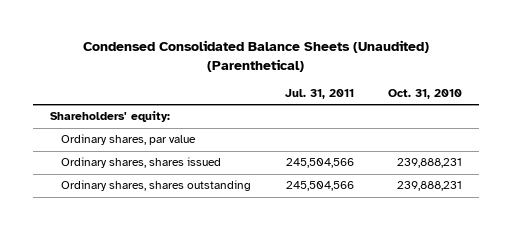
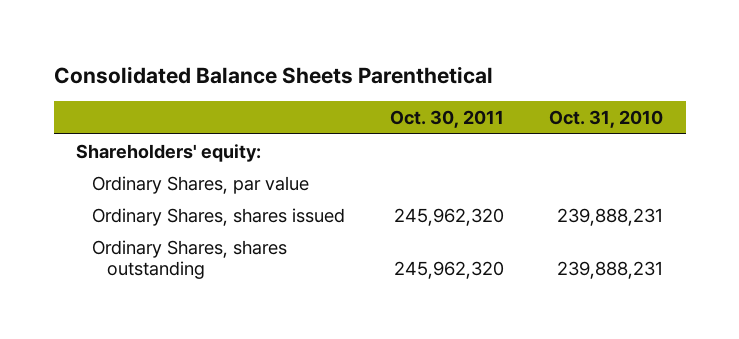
- Condensed Consolidated Balance Sheets (Unaudited) (Parenthetical)
+ Consolidated Balance Sheets Parenthetical
- | Jul. 31, 2011 | Oct. 31, 2010
+ | Oct. 30, 2011 | Oct. 31, 2010
- Ordinary shares, par value
- Ordinary shares, shares issued | 245,504,566 | 239,888,231
- Ordinary shares, shares outstanding | 245,504,566 | 239,888,231
+ Ordinary Shares, par value
+ Ordinary Shares, shares issued | 245,962,320 | 239,888,231
+ Ordinary Shares, shares outstanding | 245,962,320 | 239,888,231

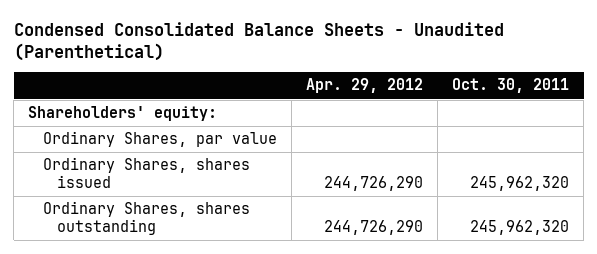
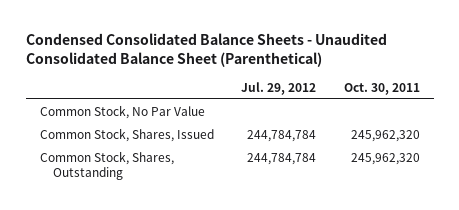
- Condensed Consolidated Balance Sheets - Unaudited (Parenthetical)
+ Condensed Consolidated Balance Sheets - Unaudited Consolidated Balance Sheet (Parenthetical)
- | Apr. 29, 2012 | Oct. 30, 2011
+ | Jul. 29, 2012 | Oct. 30, 2011
- Shareholders' equity:
- Ordinary Shares, par value
- Ordinary Shares, shares issued | 244,726,290 | 245,962,320
- Ordinary Shares, shares outstanding | 244,726,290 | 245,962,320
+ Common Stock, No Par Value
+ Common Stock, Shares, Issued | 244,784,784 | 245,962,320
+ Common Stock, Shares, Outstanding | 244,784,784 | 245,962,320

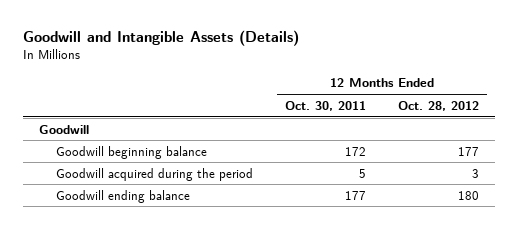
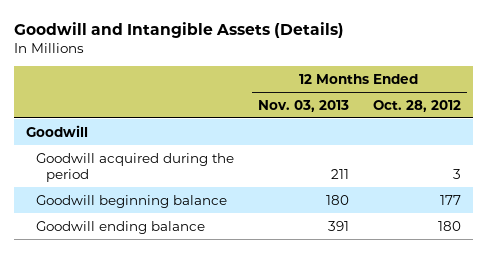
- | 12 Months Ended Oct. 30, 2011 | 12 Months Ended Oct. 28, 2012
+ | 12 Months Ended Nov. 03, 2013 | 12 Months Ended Oct. 28, 2012
moved down: Goodwill beginning balance | 180 | 177

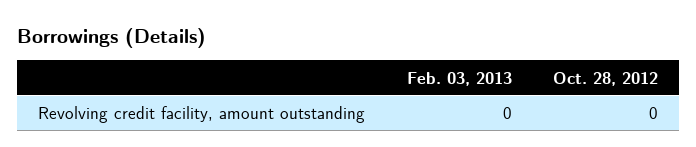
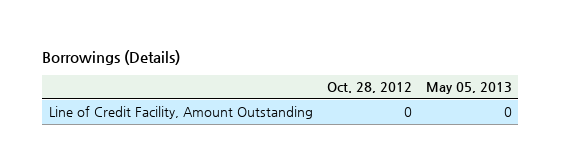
- | Feb. 03, 2013 | Oct. 28, 2012
+ | Oct. 28, 2012 | May 05, 2013
- Revolving credit facility, amount outstanding | 0 | 0
+ Line of Credit Facility, Amount Outstanding | 0 | 0

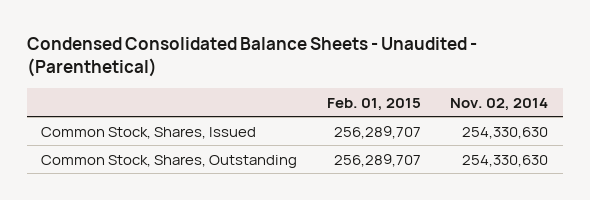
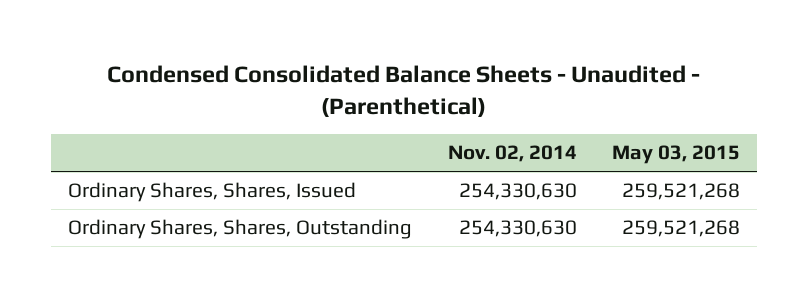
- | Feb. 01, 2015 | Nov. 02, 2014
+ | Nov. 02, 2014 | May 03, 2015
- Common Stock, Shares, Issued | 256,289,707 | 254,330,630
- Common Stock, Shares, Outstanding | 256,289,707 | 254,330,630
+ Ordinary Shares, Shares, Issued | 254,330,630 | 259,521,268
+ Ordinary Shares, Shares, Outstanding | 254,330,630 | 259,521,268

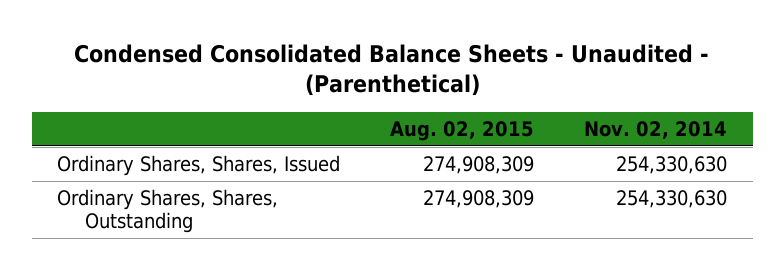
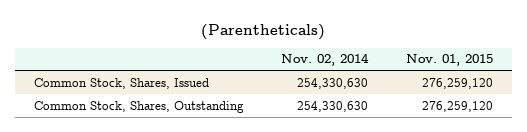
- Condensed Consolidated Balance Sheets - Unaudited - (Parenthetical)
+ (Parentheticals)
- | Aug. 02, 2015 | Nov. 02, 2014
+ | Nov. 02, 2014 | Nov. 01, 2015
- Ordinary Shares, Shares, Issued | 274,908,309 | 254,330,630
- Ordinary Shares, Shares, Outstanding | 274,908,309 | 254,330,630
+ Common Stock, Shares, Issued | 254,330,630 | 276,259,120
+ Common Stock, Shares, Outstanding | 254,330,630 | 276,259,120

